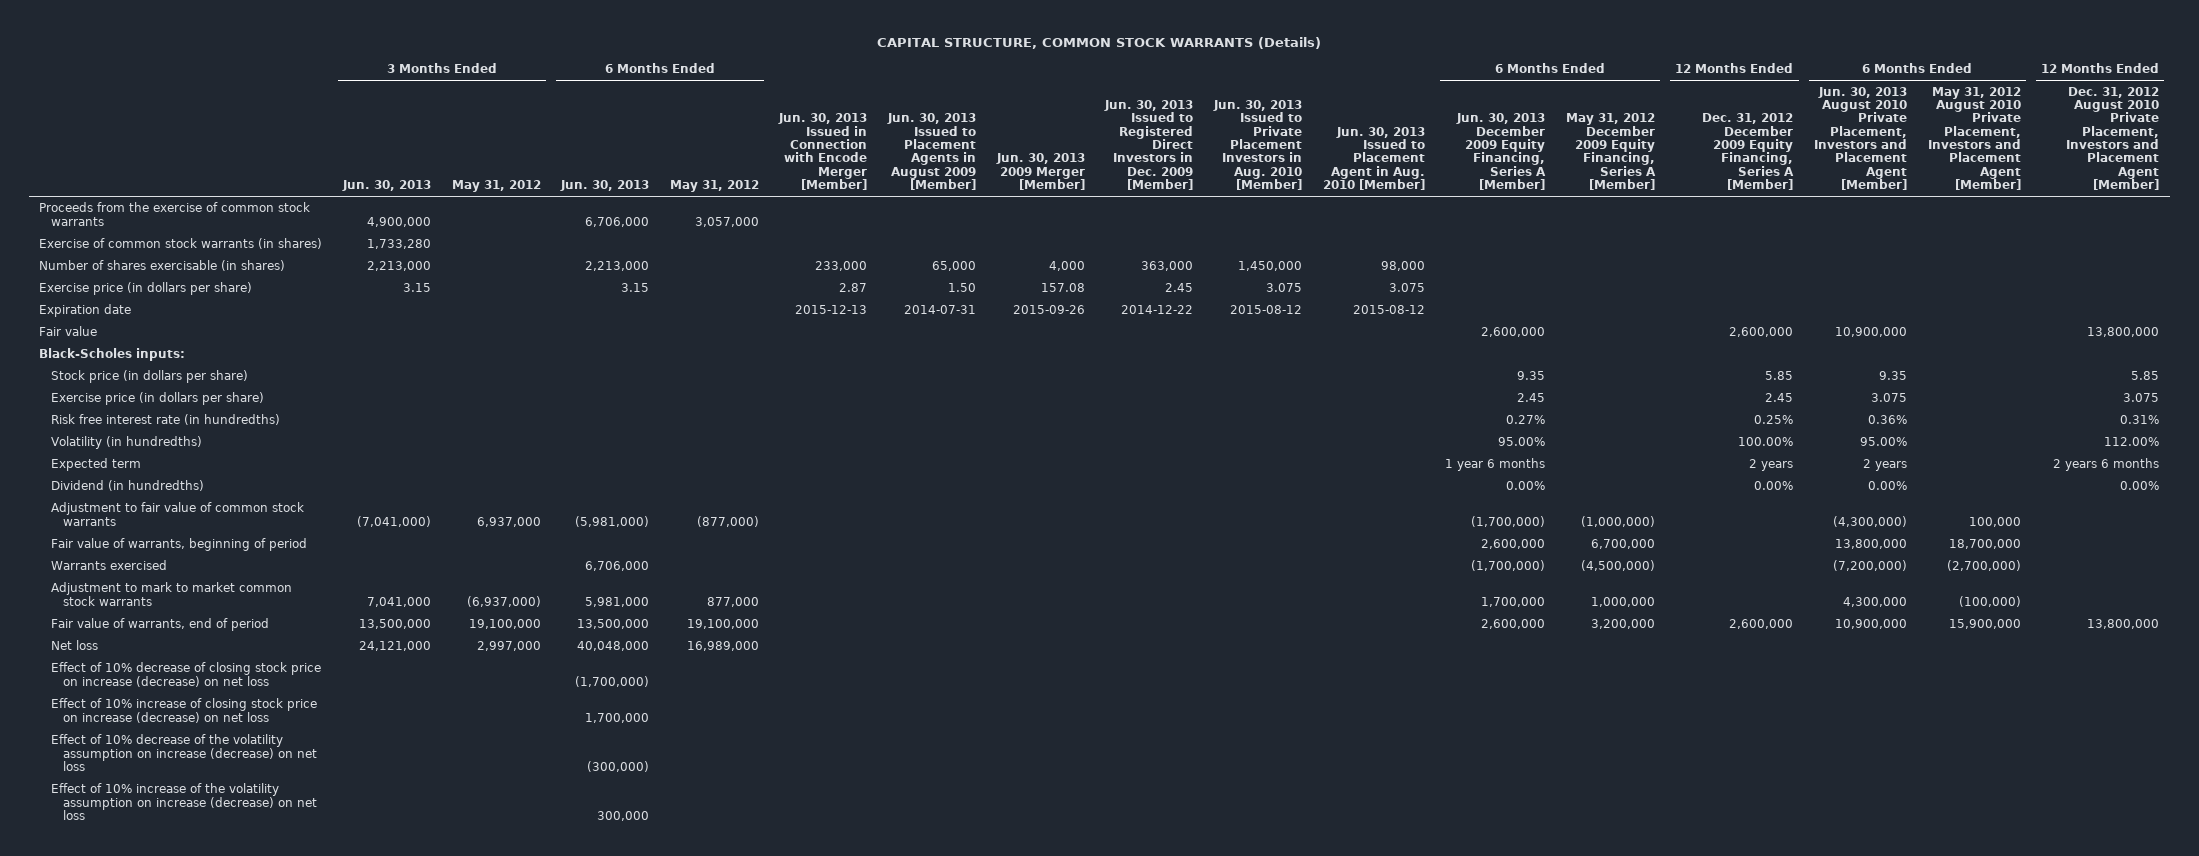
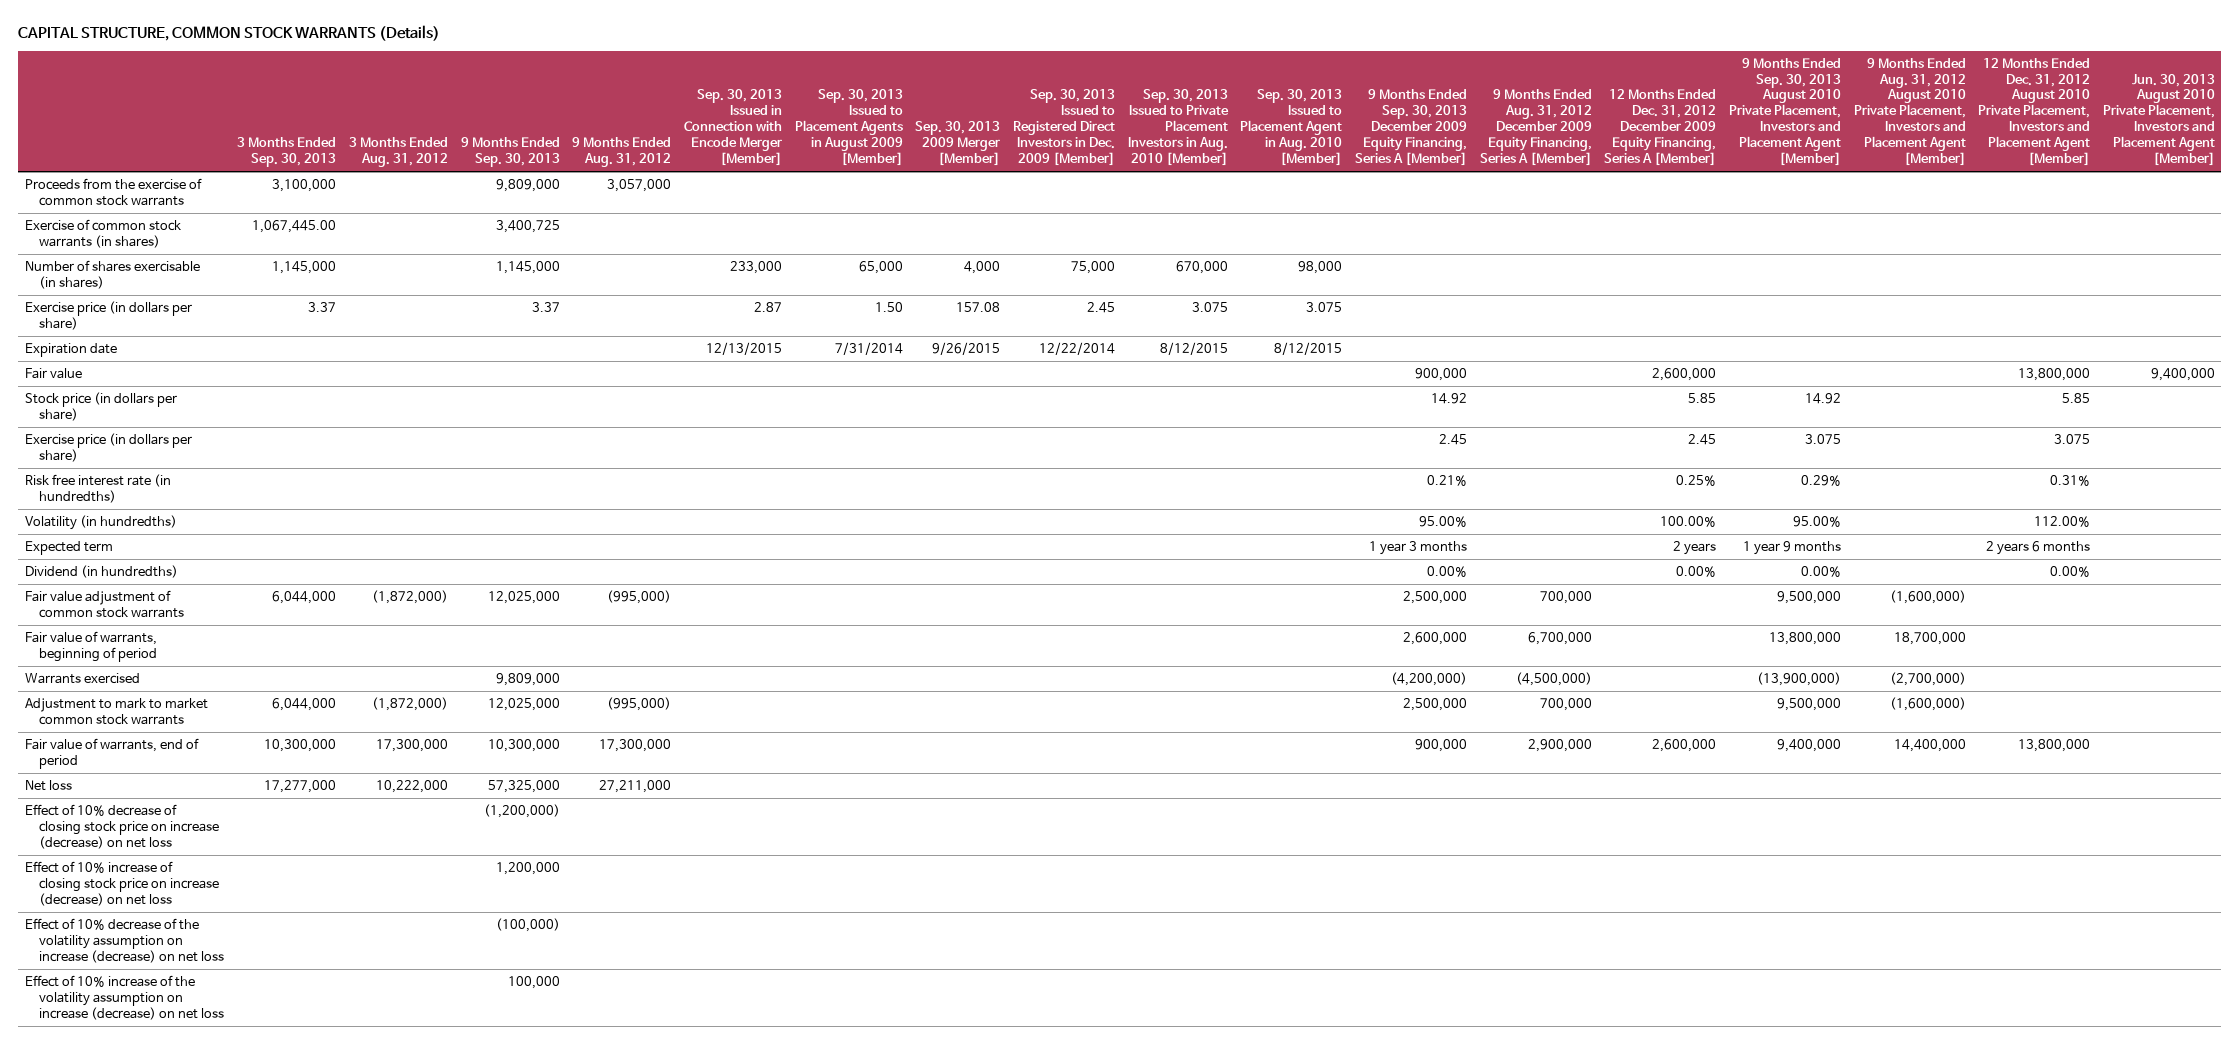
- | 3 Months Ended Jun. 30, 2013 | 3 Months Ended May 31, 2012 | 6 Months Ended Jun. 30, 2013 | 6 Months Ended May 31, 2012 | Jun. 30, 2013 Issued in Connection with Encode Merger [Member] | Jun. 30, 2013 Issued to Placement Agents in August 2009 [Member] | Jun. 30, 2013 2009 Merger [Member] | Jun. 30, 2013 Issued to Registered Direct Investors in Dec. 2009 [Member] | Jun. 30, 2013 Issued to Private Placement Investors in Aug. 2010 [Member] | Jun. 30, 2013 Issued to Placement Agent in Aug. 2010 [Member] | 6 Months Ended Jun. 30, 2013 December 2009 Equity Financing, Series A [Member] | 6 Months Ended May 31, 2012 December 2009 Equity Financing, Series A [Member] | 12 Months Ended Dec. 31, 2012 December 2009 Equity Financing, Series A [Member] | 6 Months Ended Jun. 30, 2013 August 2010 Private Placement, Investors and Placement Agent [Member] | 6 Months Ended May 31, 2012 August 2010 Private Placement, Investors and Placement Agent [Member] | 12 Months Ended Dec. 31, 2012 August 2010 Private Placement, Investors and Placement Agent [Member]
+ | 3 Months Ended Sep. 30, 2013 | 3 Months Ended Aug. 31, 2012 | 9 Months Ended Sep. 30, 2013 | 9 Months Ended Aug. 31, 2012 | Sep. 30, 2013 Issued in Connection with Encode Merger [Member] | Sep. 30, 2013 Issued to Placement Agents in August 2009 [Member] | Sep. 30, 2013 2009 Merger [Member] | Sep. 30, 2013 Issued to Registered Direct Investors in Dec. 2009 [Member] | Sep. 30, 2013 Issued to Private Placement Investors in Aug. 2010 [Member] | Sep. 30, 2013 Issued to Placement Agent in Aug. 2010 [Member] | 9 Months Ended Sep. 30, 2013 December 2009 Equity Financing, Series A [Member] | 9 Months Ended Aug. 31, 2012 December 2009 Equity Financing, Series A [Member] | 12 Months Ended Dec. 31, 2012 December 2009 Equity Financing, Series A [Member] | 9 Months Ended Sep. 30, 2013 August 2010 Private Placement, Investors and Placement Agent [Member] | 9 Months Ended Aug. 31, 2012 August 2010 Private Placement, Investors and Placement Agent [Member] | 12 Months Ended Dec. 31, 2012 August 2010 Private Placement, Investors and Placement Agent [Member] | Jun. 30, 2013 August 2010 Private Placement, Investors and Placement Agent [Member]
- Black-Scholes inputs:
- Adjustment to fair value of common stock warrants | (7,041,000) | 6,937,000 | (5,981,000) | (877,000) | | | | | | | (1,700,000) | (1,000,000) | | (4,300,000) | 100,000 |
+ Fair value adjustment of common stock warrants | 6,044,000 | (1,872,000) | 12,025,000 | (995,000) | | | | | | | 2,500,000 | 700,000 | | 9,500,000 | (1,600,000) | |

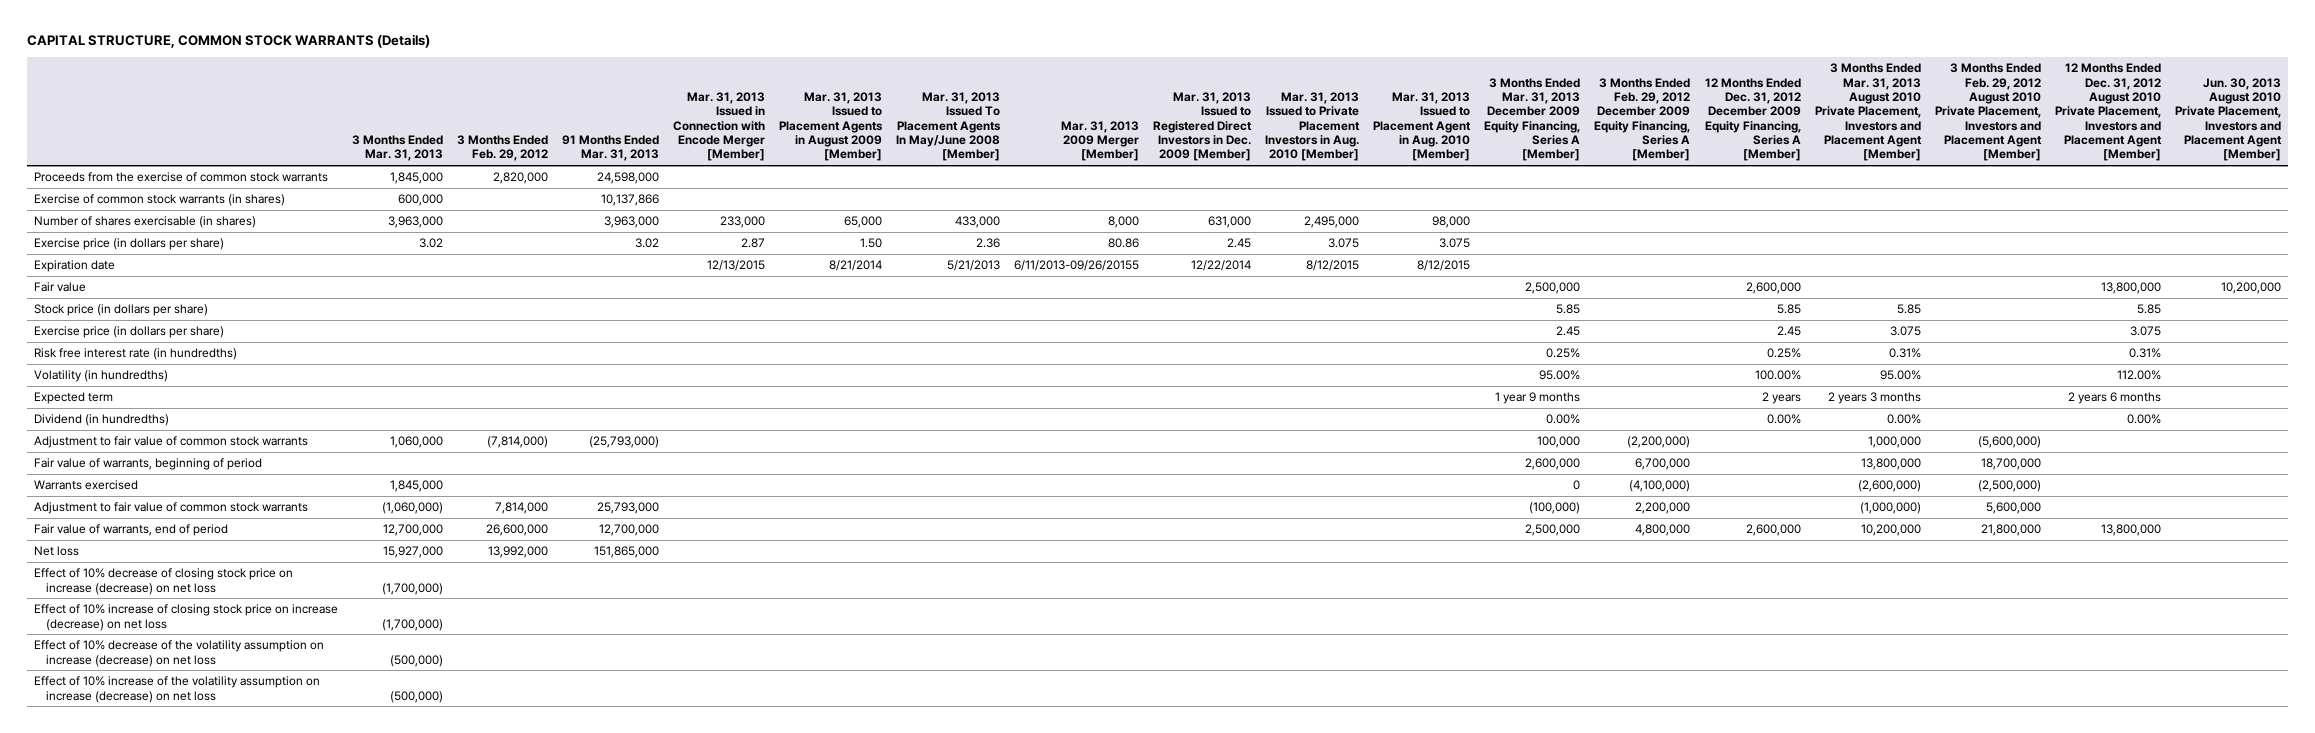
- | 3 Months Ended Sep. 30, 2013 | 3 Months Ended Aug. 31, 2012 | 9 Months Ended Sep. 30, 2013 | 9 Months Ended Aug. 31, 2012 | Sep. 30, 2013 Issued in Connection with Encode Merger [Member] | Sep. 30, 2013 Issued to Placement Agents in August 2009 [Member] | Sep. 30, 2013 2009 Merger [Member] | Sep. 30, 2013 Issued to Registered Direct Investors in Dec. 2009 [Member] | Sep. 30, 2013 Issued to Private Placement Investors in Aug. 2010 [Member] | Sep. 30, 2013 Issued to Placement Agent in Aug. 2010 [Member] | 9 Months Ended Sep. 30, 2013 December 2009 Equity Financing, Series A [Member] | 9 Months Ended Aug. 31, 2012 December 2009 Equity Financing, Series A [Member] | 12 Months Ended Dec. 31, 2012 December 2009 Equity Financing, Series A [Member] | 9 Months Ended Sep. 30, 2013 August 2010 Private Placement, Investors and Placement Agent [Member] | 9 Months Ended Aug. 31, 2012 August 2010 Private Placement, Investors and Placement Agent [Member] | 12 Months Ended Dec. 31, 2012 August 2010 Private Placement, Investors and Placement Agent [Member] | Jun. 30, 2013 August 2010 Private Placement, Investors and Placement Agent [Member]
+ | 3 Months Ended Mar. 31, 2013 | 3 Months Ended Feb. 29, 2012 | 91 Months Ended Mar. 31, 2013 | Mar. 31, 2013 Issued in Connection with Encode Merger [Member] | Mar. 31, 2013 Issued to Placement Agents in August 2009 [Member] | Mar. 31, 2013 Issued To Placement Agents In May/June 2008 [Member] | Mar. 31, 2013 2009 Merger [Member] | Mar. 31, 2013 Issued to Registered Direct Investors in Dec. 2009 [Member] | Mar. 31, 2013 Issued to Private Placement Investors in Aug. 2010 [Member] | Mar. 31, 2013 Issued to Placement Agent in Aug. 2010 [Member] | 3 Months Ended Mar. 31, 2013 December 2009 Equity Financing, Series A [Member] | 3 Months Ended Feb. 29, 2012 December 2009 Equity Financing, Series A [Member] | 12 Months Ended Dec. 31, 2012 December 2009 Equity Financing, Series A [Member] | 3 Months Ended Mar. 31, 2013 August 2010 Private Placement, Investors and Placement Agent [Member] | 3 Months Ended Feb. 29, 2012 August 2010 Private Placement, Investors and Placement Agent [Member] | 12 Months Ended Dec. 31, 2012 August 2010 Private Placement, Investors and Placement Agent [Member] | Jun. 30, 2013 August 2010 Private Placement, Investors and Placement Agent [Member]
- Fair value | | | | | | | | | | | 900,000 | | 2,600,000 | | | 13,800,000 | 9,400,000
+ Fair value | | | | | | | | | | | 2,500,000 | | 2,600,000 | | | 13,800,000 | 10,200,000
- Fair value adjustment of common stock warrants | 6,044,000 | (1,872,000) | 12,025,000 | (995,000) | | | | | | | 2,500,000 | 700,000 | | 9,500,000 | (1,600,000) | |
+ Adjustment to fair value of common stock warrants | 1,060,000 | (7,814,000) | (25,793,000) | | | | | | | | 100,000 | (2,200,000) | | 1,000,000 | (5,600,000) | |
- Adjustment to mark to market common stock warrants | 6,044,000 | (1,872,000) | 12,025,000 | (995,000) | | | | | | | 2,500,000 | 700,000 | | 9,500,000 | (1,600,000) | |
+ Adjustment to fair value of common stock warrants | (1,060,000) | 7,814,000 | 25,793,000 | | | | | | | | (100,000) | 2,200,000 | | (1,000,000) | 5,600,000 | |

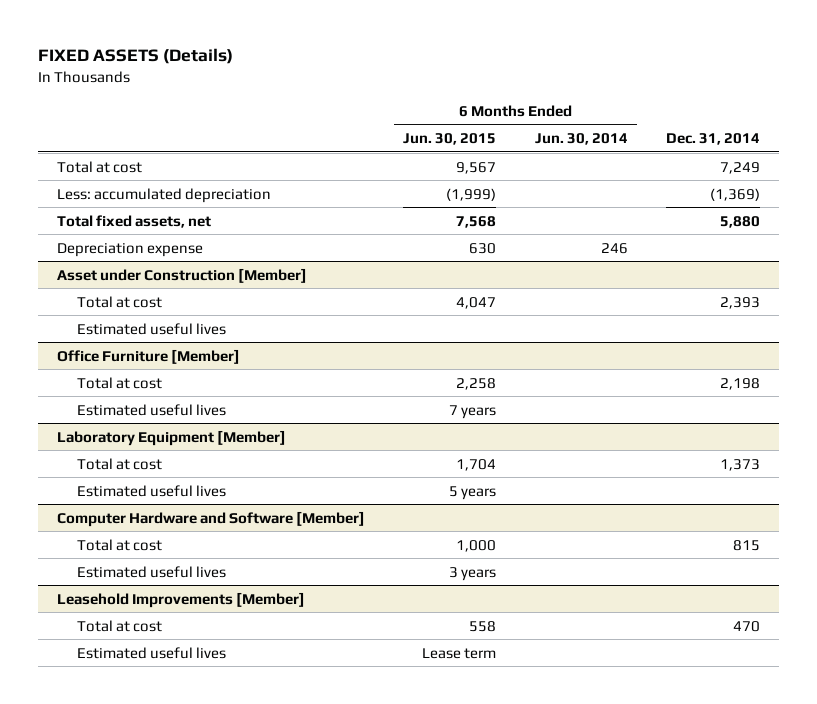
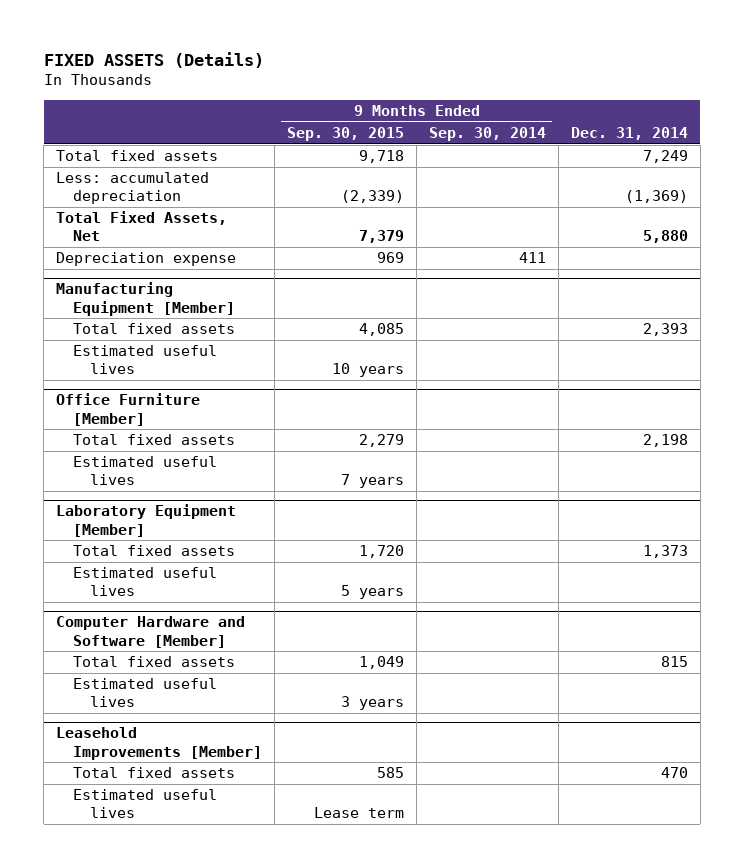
- | 6 Months Ended Jun. 30, 2015 | 6 Months Ended Jun. 30, 2014 | Dec. 31, 2014
+ | 9 Months Ended Sep. 30, 2015 | 9 Months Ended Sep. 30, 2014 | Dec. 31, 2014
- Total at cost | 9,567 | | 7,249
+ Total fixed assets | 9,718 | | 7,249
- Total fixed assets, net | 7,568 | | 5,880
+ Total Fixed Assets, Net | 7,379 | | 5,880
- Asset under Construction [Member]
- Total at cost | 4,047 | | 2,393
- Estimated useful lives
+ Manufacturing Equipment [Member]
+ Total fixed assets | 4,085 | | 2,393
+ Estimated useful lives | 10 years | |
@ Office Furniture [Member]
- Total at cost | 2,258 | | 2,198
+ Total fixed assets | 2,279 | | 2,198
@ Laboratory Equipment [Member]
- Total at cost | 1,704 | | 1,373
+ Total fixed assets | 1,720 | | 1,373
@ Computer Hardware and Software [Member]
- Total at cost | 1,000 | | 815
+ Total fixed assets | 1,049 | | 815
@ Leasehold Improvements [Member]
- Total at cost | 558 | | 470
+ Total fixed assets | 585 | | 470

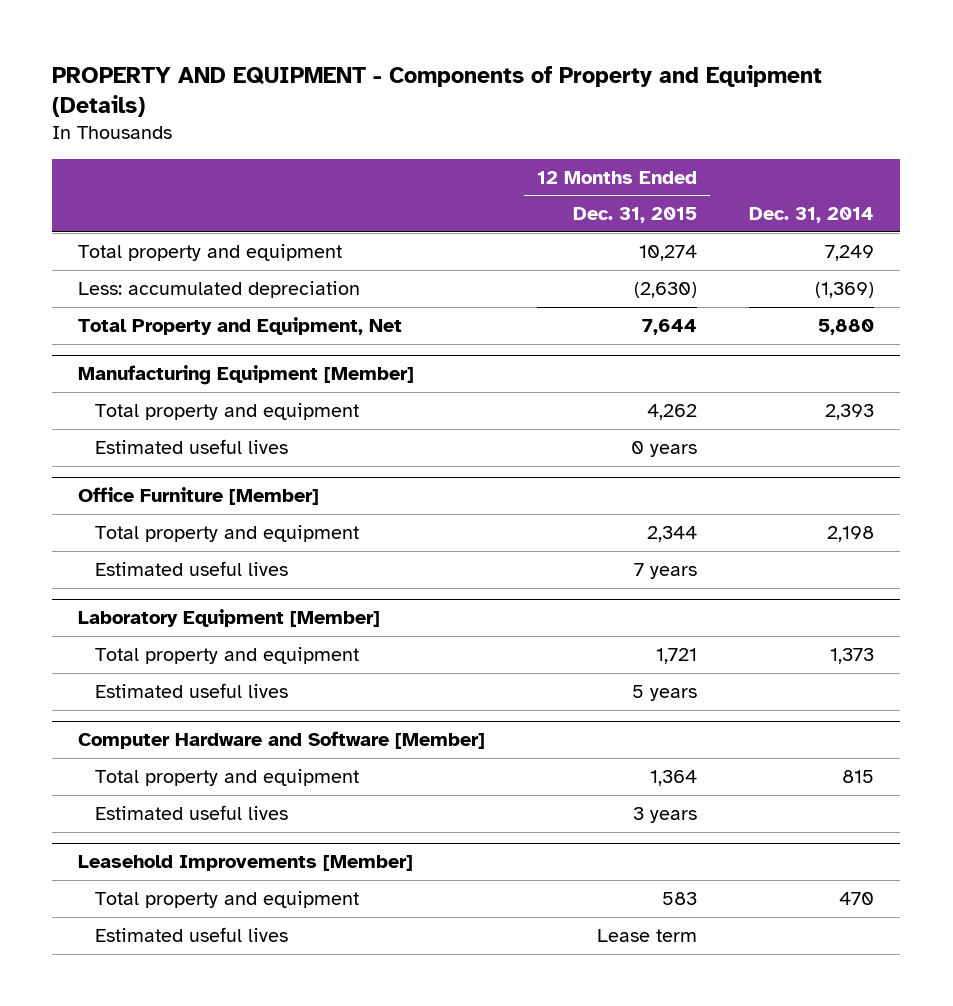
- FIXED ASSETS (Details)
+ PROPERTY AND EQUIPMENT - Components of Property and Equipment (Details)
- | 9 Months Ended Sep. 30, 2015 | 9 Months Ended Sep. 30, 2014 | Dec. 31, 2014
+ | 12 Months Ended Dec. 31, 2015 | Dec. 31, 2014
- Total fixed assets | 9,718 | | 7,249
+ Total property and equipment | 10,274 | 7,249
- Total Fixed Assets, Net | 7,379 | | 5,880
- Depreciation expense | 969 | 411 |
+ Total Property and Equipment, Net | 7,644 | 5,880
@ Manufacturing Equipment [Member]
- Total fixed assets | 4,085 | | 2,393
+ Total property and equipment | 4,262 | 2,393
@ Office Furniture [Member]
- Total fixed assets | 2,279 | | 2,198
+ Total property and equipment | 2,344 | 2,198
@ Laboratory Equipment [Member]
- Total fixed assets | 1,720 | | 1,373
+ Total property and equipment | 1,721 | 1,373
@ Computer Hardware and Software [Member]
- Total fixed assets | 1,049 | | 815
+ Total property and equipment | 1,364 | 815
@ Leasehold Improvements [Member]
- Total fixed assets | 585 | | 470
+ Total property and equipment | 583 | 470

